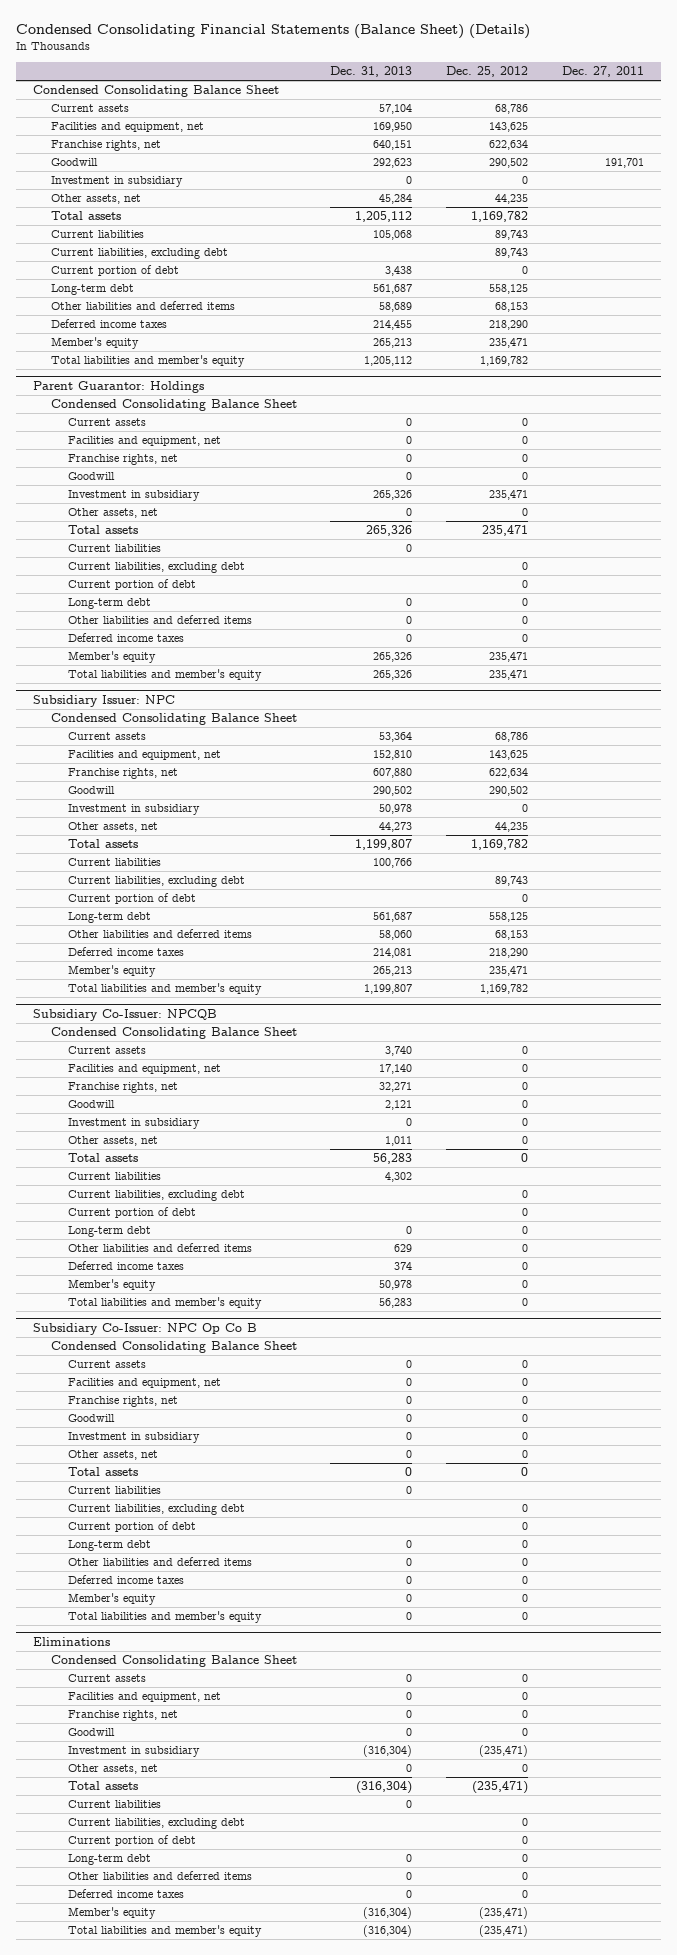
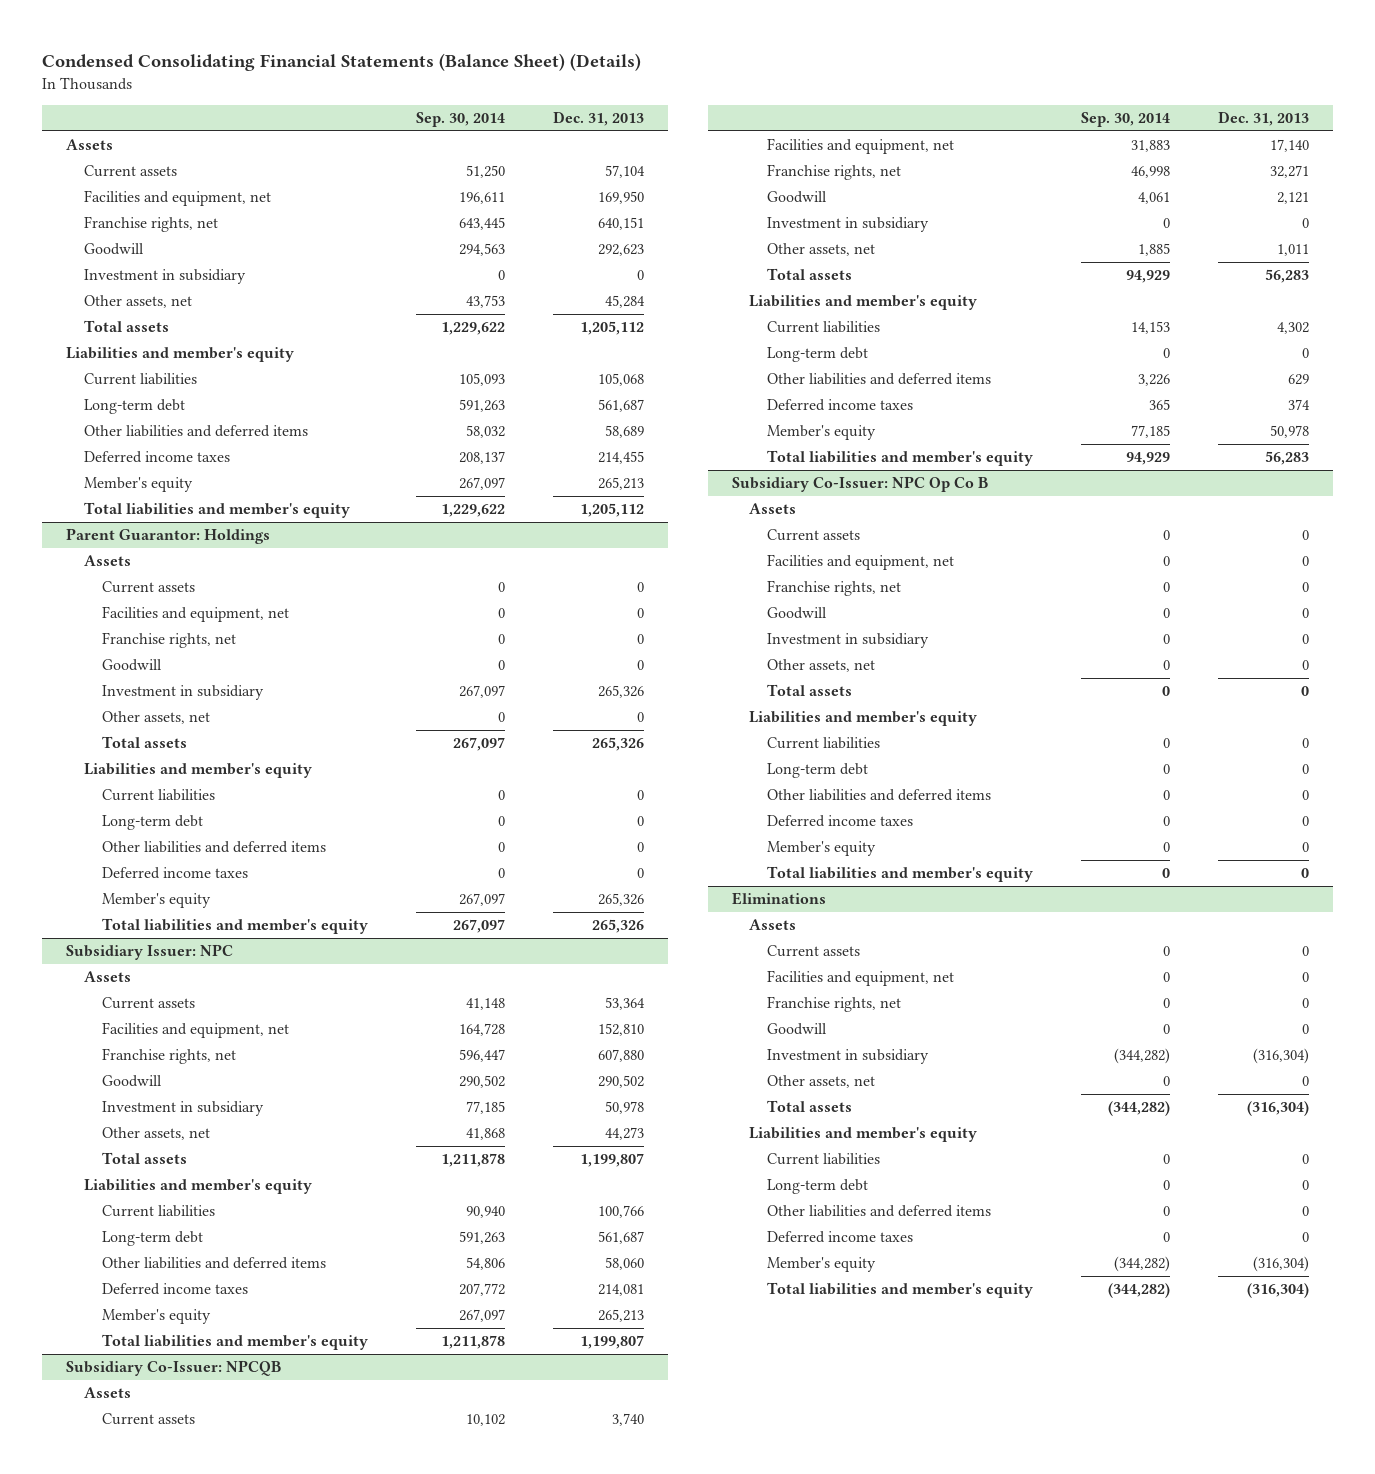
- | Dec. 31, 2013 | Dec. 25, 2012 | Dec. 27, 2011
+ | Sep. 30, 2014 | Dec. 31, 2013
- Condensed Consolidating Balance Sheet
+ Assets
+ Liabilities and member's equity
- Current liabilities, excluding debt | | 89,743 |
- Current portion of debt | 3,438 | 0 |
@ Parent Guarantor: Holdings
- Condensed Consolidating Balance Sheet
+ Assets
+ Liabilities and member's equity
- Current liabilities, excluding debt | | 0 |
- Current portion of debt | | 0 |
@ Subsidiary Issuer: NPC
- Condensed Consolidating Balance Sheet
+ Assets
+ Liabilities and member's equity
- Current liabilities, excluding debt | | 89,743 |
- Current portion of debt | | 0 |
@ Subsidiary Co-Issuer: NPCQB
- Condensed Consolidating Balance Sheet
+ Assets
+ Liabilities and member's equity
- Current liabilities, excluding debt | | 0 |
- Current portion of debt | | 0 |
@ Subsidiary Co-Issuer: NPC Op Co B
- Condensed Consolidating Balance Sheet
+ Assets
+ Liabilities and member's equity
- Current liabilities, excluding debt | | 0 |
- Current portion of debt | | 0 |
@ Eliminations
- Condensed Consolidating Balance Sheet
+ Assets
+ Liabilities and member's equity
- Current liabilities, excluding debt | | 0 |
- Current portion of debt | | 0 |

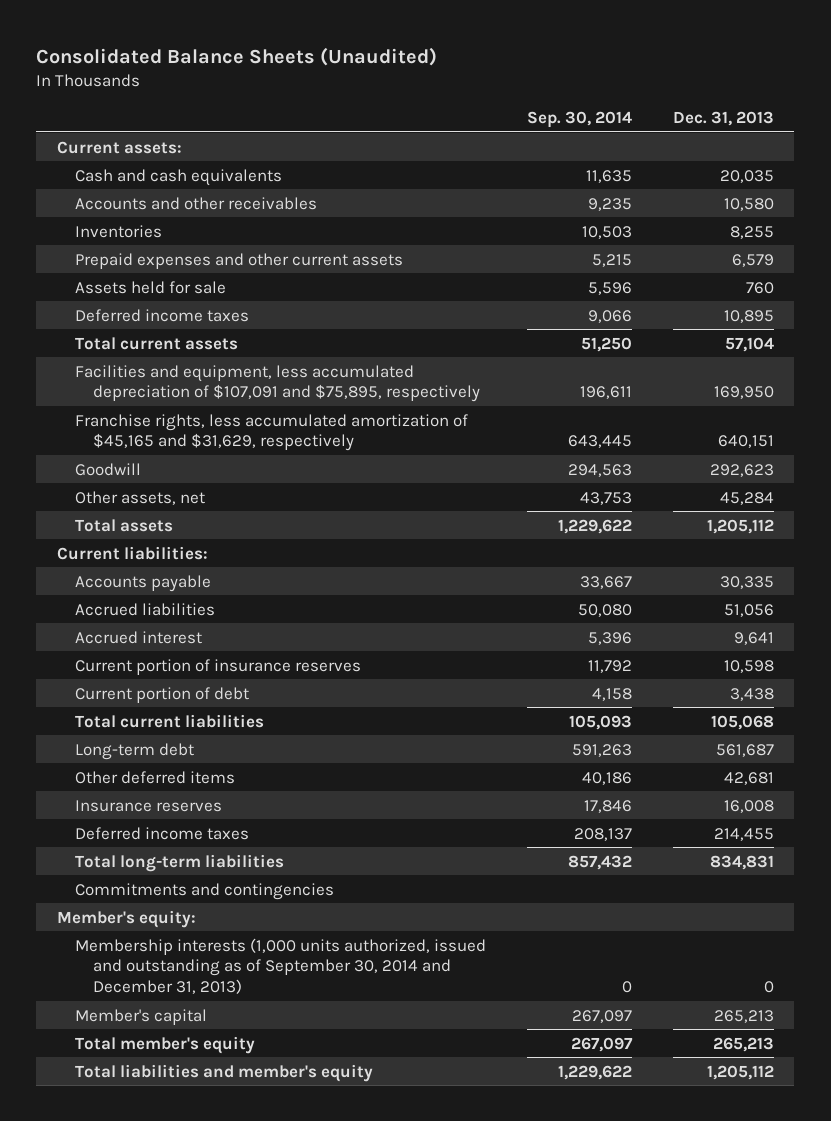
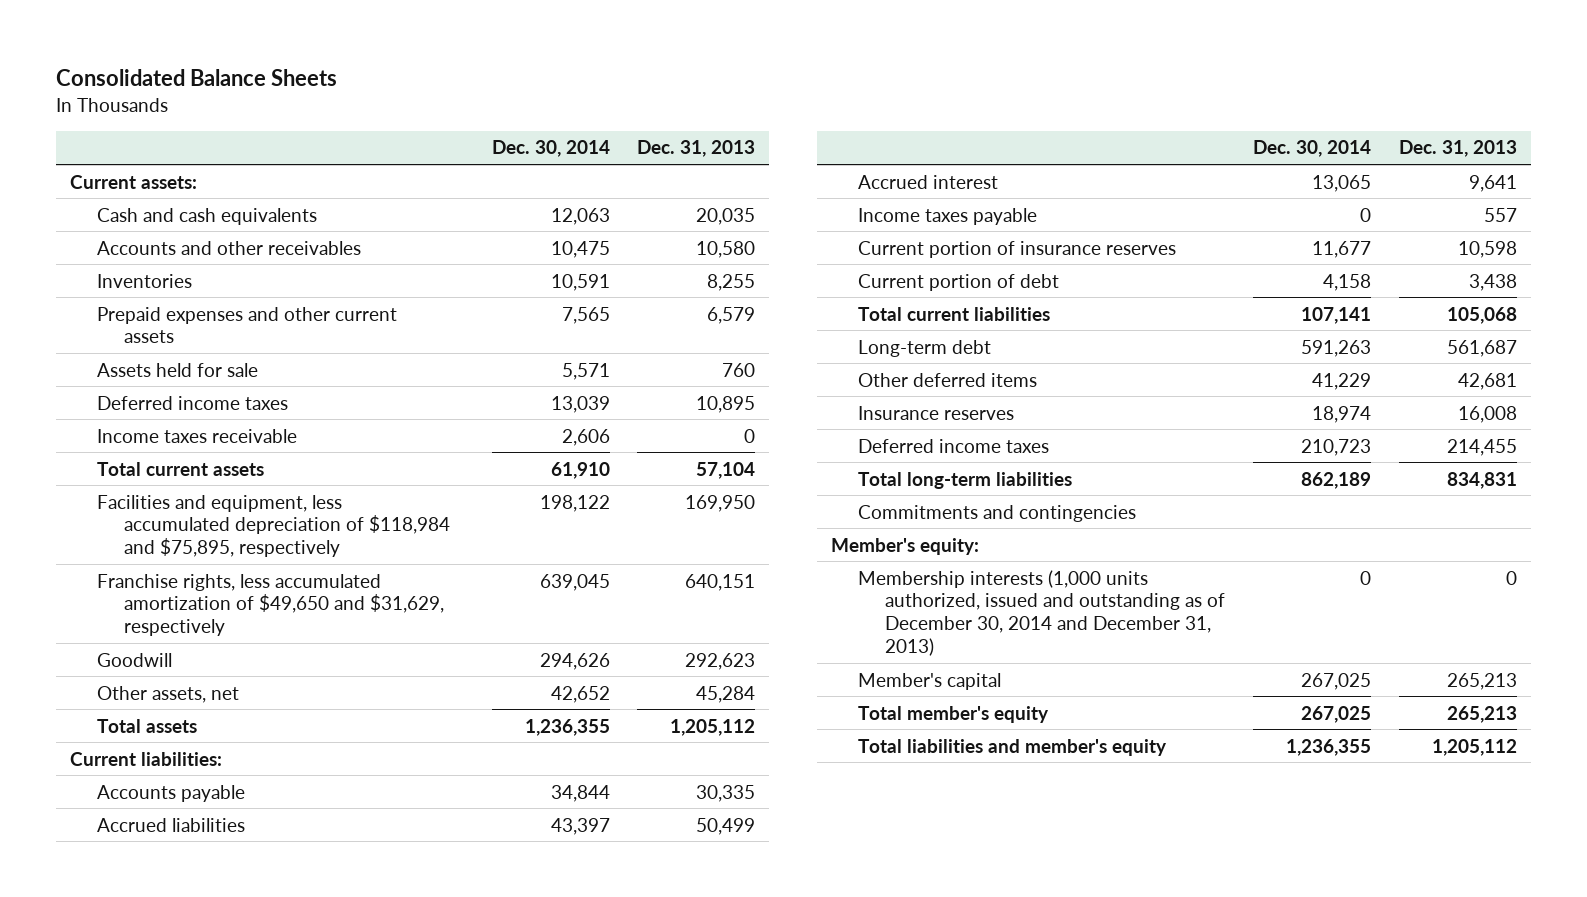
- Consolidated Balance Sheets (Unaudited)
+ Consolidated Balance Sheets
- | Sep. 30, 2014 | Dec. 31, 2013
+ | Dec. 30, 2014 | Dec. 31, 2013
+ Income taxes receivable | 2,606 | 0
- Facilities and equipment, less accumulated depreciation of $107,091 and $75,895, respectively | 196,611 | 169,950
- Franchise rights, less accumulated amortization of $45,165 and $31,629, respectively | 643,445 | 640,151
+ Facilities and equipment, less accumulated depreciation of $118,984 and $75,895, respectively | 198,122 | 169,950
+ Franchise rights, less accumulated amortization of $49,650 and $31,629, respectively | 639,045 | 640,151
- Accrued liabilities | 50,080 | 51,056
+ Accrued liabilities | 43,397 | 50,499
+ Income taxes payable | 0 | 557
- Membership interests (1,000 units authorized, issued and outstanding as of September 30, 2014 and December 31, 2013) | 0 | 0
+ Membership interests (1,000 units authorized, issued and outstanding as of December 30, 2014 and December 31, 2013) | 0 | 0

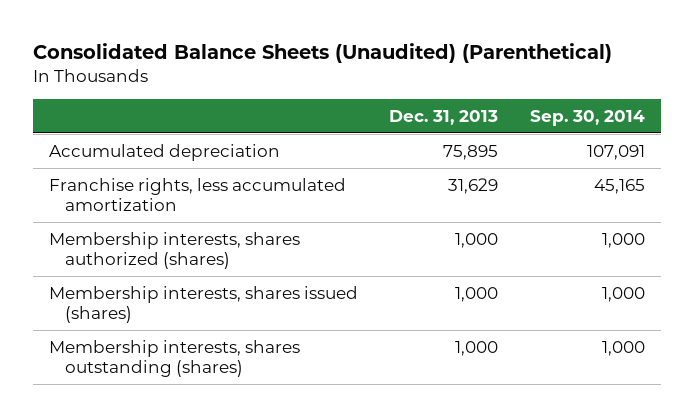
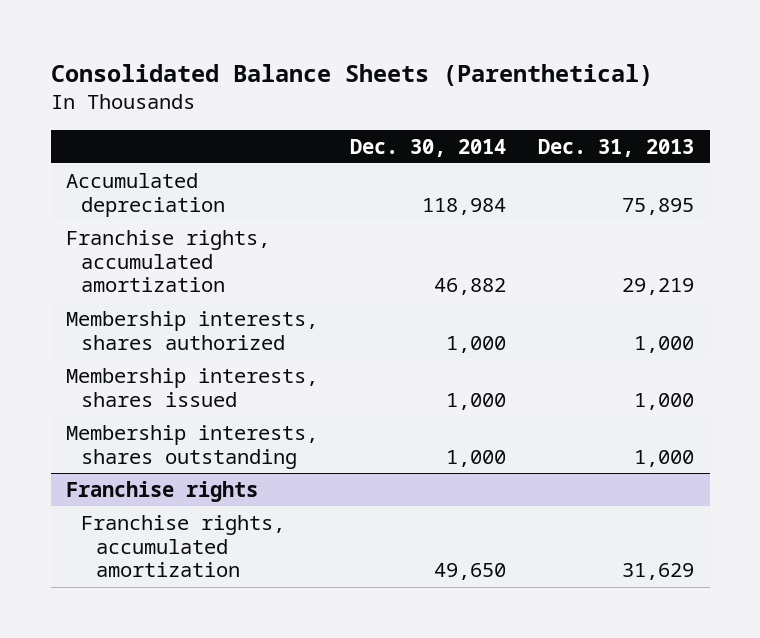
- Consolidated Balance Sheets (Unaudited) (Parenthetical)
+ Consolidated Balance Sheets (Parenthetical)
- | Dec. 31, 2013 | Sep. 30, 2014
+ | Dec. 30, 2014 | Dec. 31, 2013
- Franchise rights, less accumulated amortization | 31,629 | 45,165
- Membership interests, shares authorized (shares) | 1,000 | 1,000
- Membership interests, shares issued (shares) | 1,000 | 1,000
- Membership interests, shares outstanding (shares) | 1,000 | 1,000
+ Franchise rights, accumulated amortization | 46,882 | 29,219
+ Membership interests, shares authorized | 1,000 | 1,000
+ Membership interests, shares issued | 1,000 | 1,000
+ Membership interests, shares outstanding | 1,000 | 1,000
+ Franchise rights
+ Franchise rights, accumulated amortization | 49,650 | 31,629

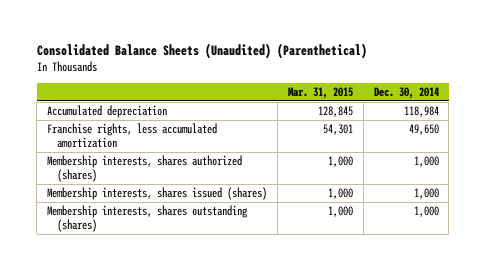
- Consolidated Balance Sheets (Parenthetical)
+ Consolidated Balance Sheets (Unaudited) (Parenthetical)
- | Dec. 30, 2014 | Dec. 31, 2013
+ | Mar. 31, 2015 | Dec. 30, 2014
- Franchise rights, accumulated amortization | 46,882 | 29,219
- Membership interests, shares authorized | 1,000 | 1,000
- Membership interests, shares issued | 1,000 | 1,000
- Membership interests, shares outstanding | 1,000 | 1,000
- Franchise rights
- Franchise rights, accumulated amortization | 49,650 | 31,629
+ Franchise rights, less accumulated amortization | 54,301 | 49,650
+ Membership interests, shares authorized (shares) | 1,000 | 1,000
+ Membership interests, shares issued (shares) | 1,000 | 1,000
+ Membership interests, shares outstanding (shares) | 1,000 | 1,000

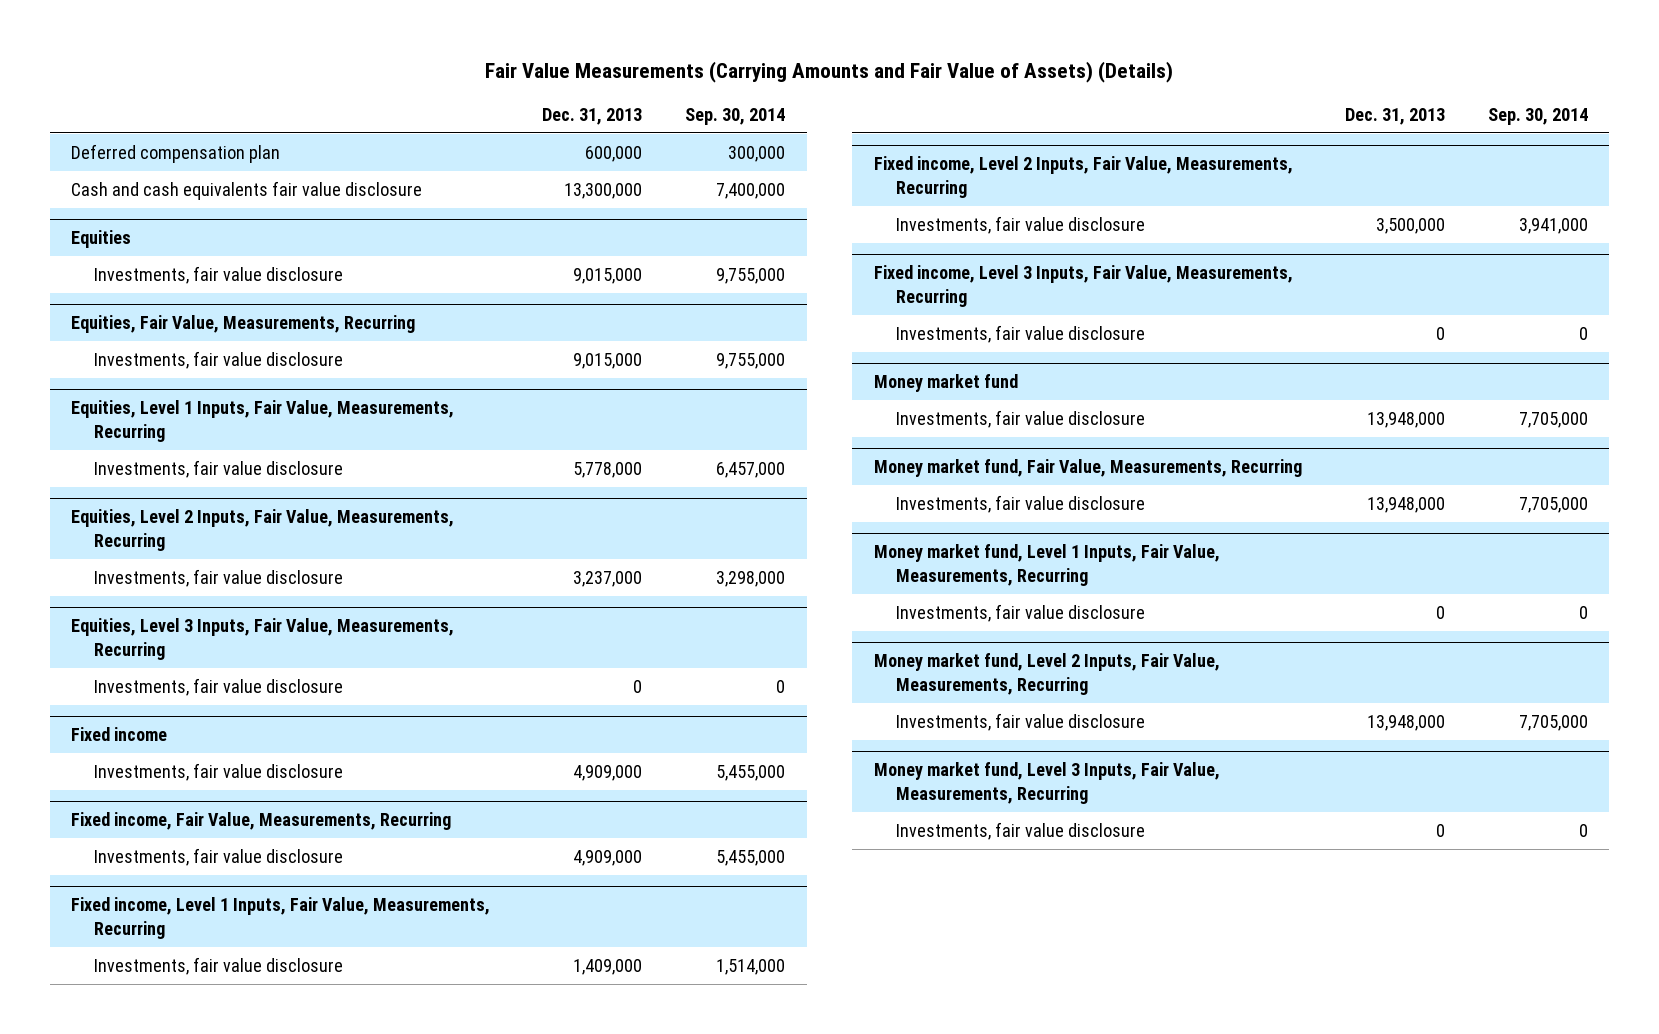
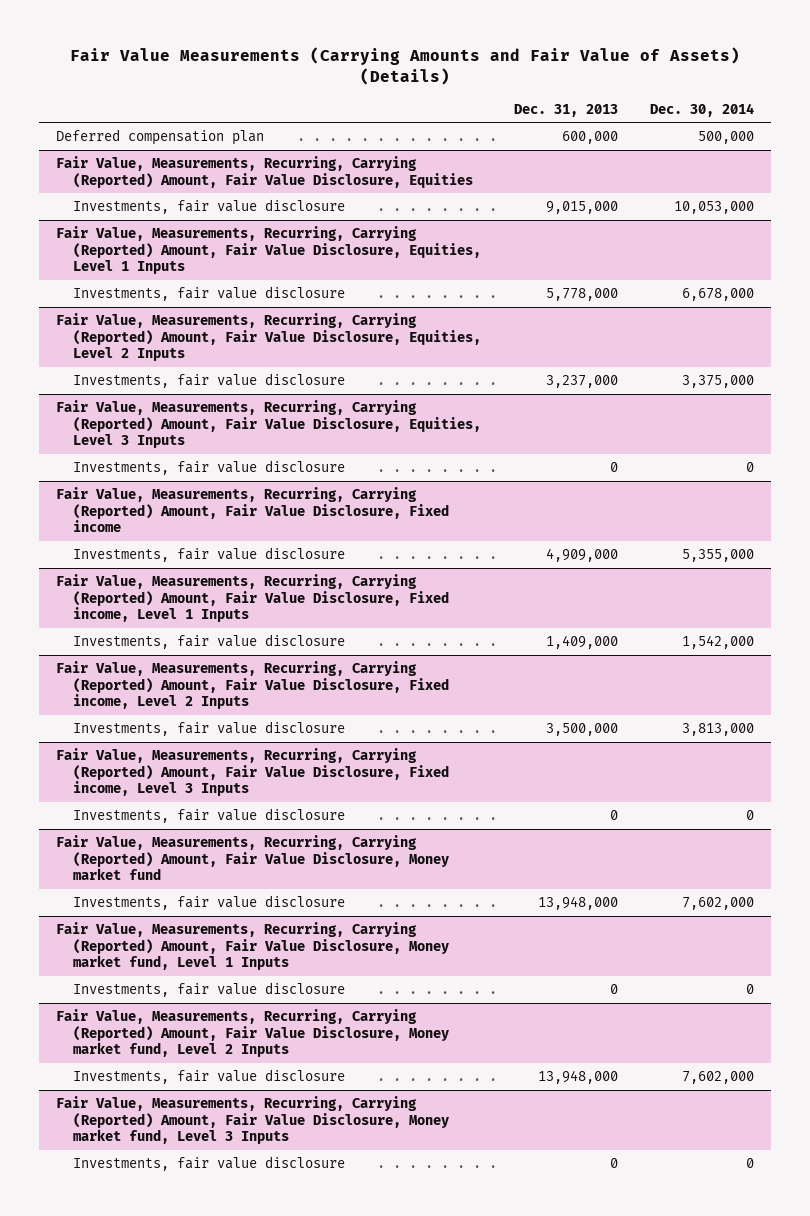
- | Dec. 31, 2013 | Sep. 30, 2014
+ | Dec. 31, 2013 | Dec. 30, 2014
- Cash and cash equivalents fair value disclosure | 13,300,000 | 7,400,000
- Equities
- Investments, fair value disclosure | 9,015,000 | 9,755,000
- Equities, Fair Value, Measurements, Recurring
+ Fair Value, Measurements, Recurring, Carrying (Reported) Amount, Fair Value Disclosure, Equities
- Equities, Level 1 Inputs, Fair Value, Measurements, Recurring
+ Fair Value, Measurements, Recurring, Carrying (Reported) Amount, Fair Value Disclosure, Equities, Level 1 Inputs
- Equities, Level 2 Inputs, Fair Value, Measurements, Recurring
+ Fair Value, Measurements, Recurring, Carrying (Reported) Amount, Fair Value Disclosure, Equities, Level 2 Inputs
- Equities, Level 3 Inputs, Fair Value, Measurements, Recurring
+ Fair Value, Measurements, Recurring, Carrying (Reported) Amount, Fair Value Disclosure, Equities, Level 3 Inputs
- Fixed income
- Investments, fair value disclosure | 4,909,000 | 5,455,000
- Fixed income, Fair Value, Measurements, Recurring
+ Fair Value, Measurements, Recurring, Carrying (Reported) Amount, Fair Value Disclosure, Fixed income
- Fixed income, Level 1 Inputs, Fair Value, Measurements, Recurring
+ Fair Value, Measurements, Recurring, Carrying (Reported) Amount, Fair Value Disclosure, Fixed income, Level 1 Inputs
- Fixed income, Level 2 Inputs, Fair Value, Measurements, Recurring
+ Fair Value, Measurements, Recurring, Carrying (Reported) Amount, Fair Value Disclosure, Fixed income, Level 2 Inputs
- Fixed income, Level 3 Inputs, Fair Value, Measurements, Recurring
+ Fair Value, Measurements, Recurring, Carrying (Reported) Amount, Fair Value Disclosure, Fixed income, Level 3 Inputs
- Money market fund
- Investments, fair value disclosure | 13,948,000 | 7,705,000
- Money market fund, Fair Value, Measurements, Recurring
+ Fair Value, Measurements, Recurring, Carrying (Reported) Amount, Fair Value Disclosure, Money market fund
- Money market fund, Level 1 Inputs, Fair Value, Measurements, Recurring
+ Fair Value, Measurements, Recurring, Carrying (Reported) Amount, Fair Value Disclosure, Money market fund, Level 1 Inputs
- Money market fund, Level 2 Inputs, Fair Value, Measurements, Recurring
+ Fair Value, Measurements, Recurring, Carrying (Reported) Amount, Fair Value Disclosure, Money market fund, Level 2 Inputs
- Money market fund, Level 3 Inputs, Fair Value, Measurements, Recurring
+ Fair Value, Measurements, Recurring, Carrying (Reported) Amount, Fair Value Disclosure, Money market fund, Level 3 Inputs

